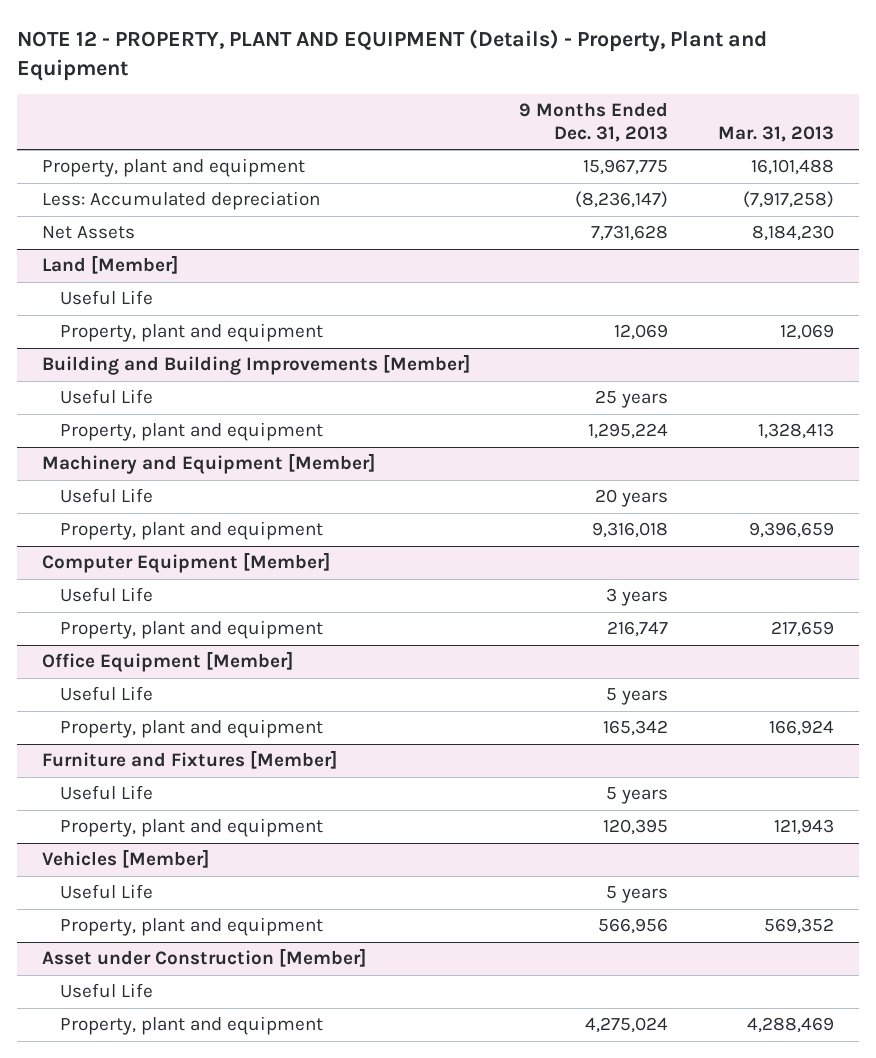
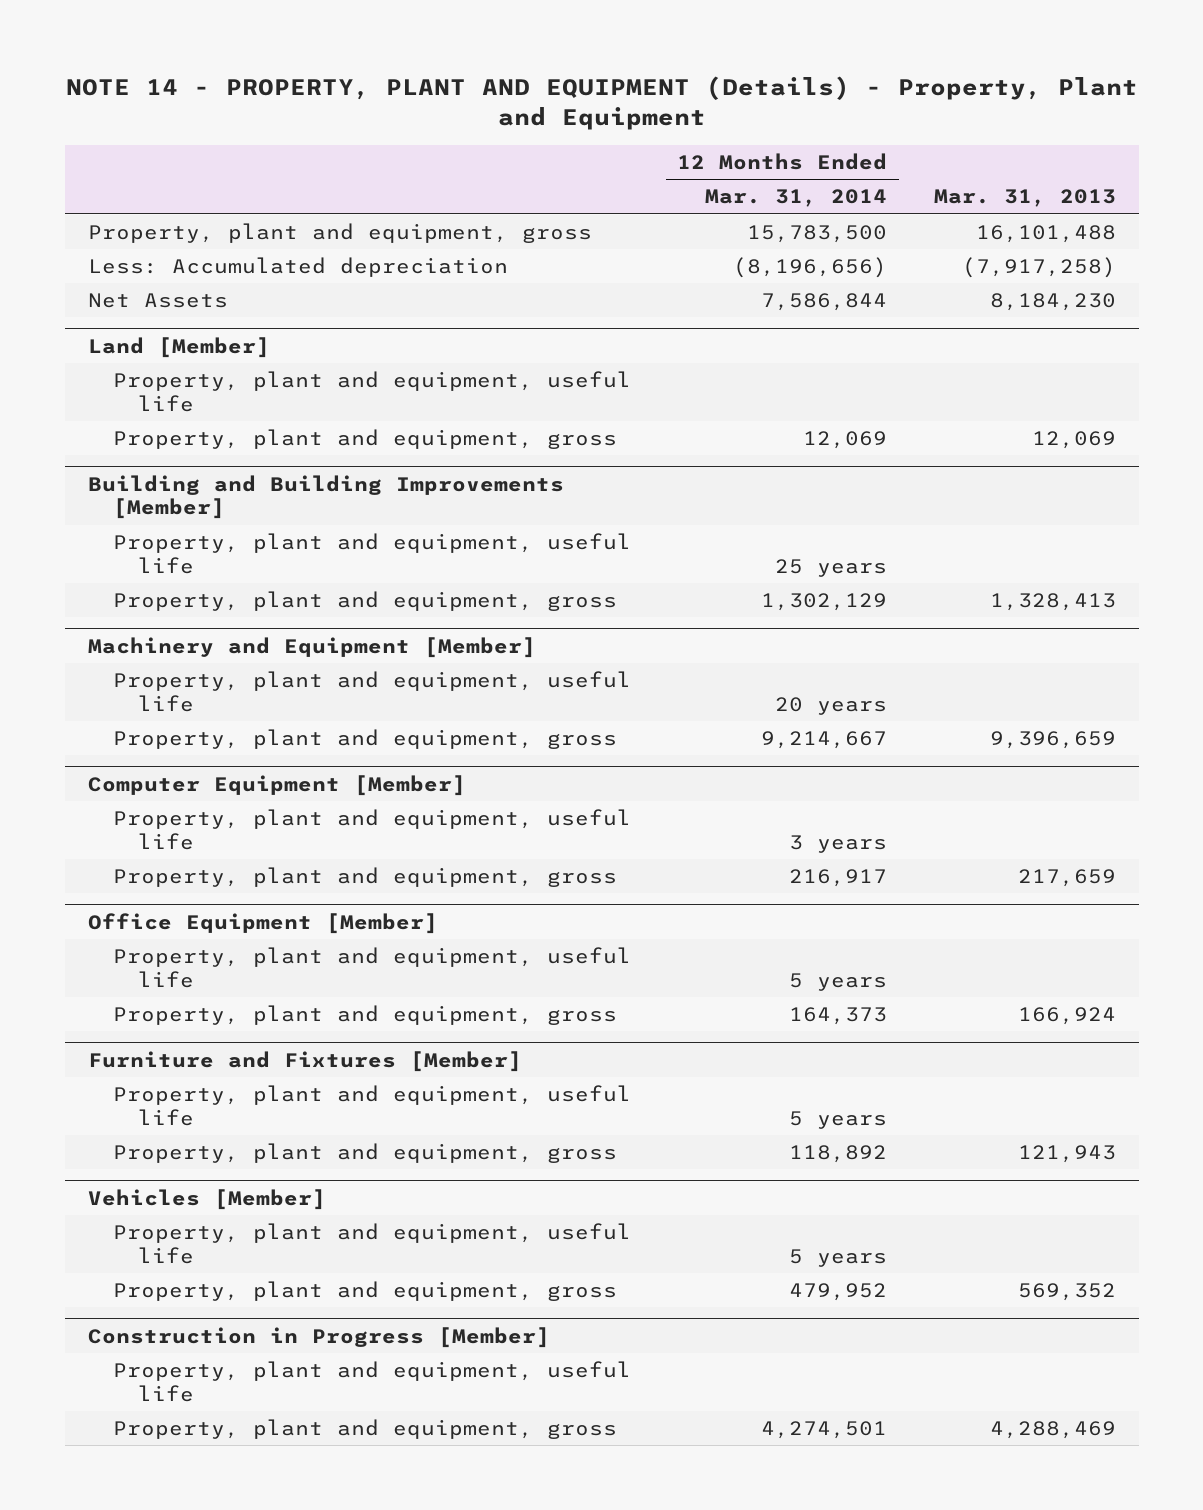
- NOTE 12 - PROPERTY, PLANT AND EQUIPMENT (Details) - Property, Plant and Equipment
+ NOTE 14 - PROPERTY, PLANT AND EQUIPMENT (Details) - Property, Plant and Equipment
- | 9 Months Ended Dec. 31, 2013 | Mar. 31, 2013
+ | 12 Months Ended Mar. 31, 2014 | Mar. 31, 2013
- Property, plant and equipment | 15,967,775 | 16,101,488
+ Property, plant and equipment, gross | 15,783,500 | 16,101,488
@ Land [Member]
- Useful Life
- Property, plant and equipment | 12,069 | 12,069
+ Property, plant and equipment, useful life
+ Property, plant and equipment, gross | 12,069 | 12,069
@ Building and Building Improvements [Member]
- Useful Life | 25 years |
- Property, plant and equipment | 1,295,224 | 1,328,413
+ Property, plant and equipment, useful life | 25 years |
+ Property, plant and equipment, gross | 1,302,129 | 1,328,413
@ Machinery and Equipment [Member]
- Useful Life | 20 years |
- Property, plant and equipment | 9,316,018 | 9,396,659
+ Property, plant and equipment, useful life | 20 years |
+ Property, plant and equipment, gross | 9,214,667 | 9,396,659
@ Computer Equipment [Member]
- Useful Life | 3 years |
- Property, plant and equipment | 216,747 | 217,659
+ Property, plant and equipment, useful life | 3 years |
+ Property, plant and equipment, gross | 216,917 | 217,659
@ Office Equipment [Member]
- Useful Life | 5 years |
- Property, plant and equipment | 165,342 | 166,924
+ Property, plant and equipment, useful life | 5 years |
+ Property, plant and equipment, gross | 164,373 | 166,924
@ Furniture and Fixtures [Member]
- Useful Life | 5 years |
- Property, plant and equipment | 120,395 | 121,943
+ Property, plant and equipment, useful life | 5 years |
+ Property, plant and equipment, gross | 118,892 | 121,943
@ Vehicles [Member]
- Useful Life | 5 years |
- Property, plant and equipment | 566,956 | 569,352
- Asset under Construction [Member]
- Useful Life
- Property, plant and equipment | 4,275,024 | 4,288,469
@ Vehicles [Member]
+ Property, plant and equipment, useful life | 5 years |
+ Property, plant and equipment, gross | 479,952 | 569,352
+ Construction in Progress [Member]
+ Property, plant and equipment, useful life
+ Property, plant and equipment, gross | 4,274,501 | 4,288,469

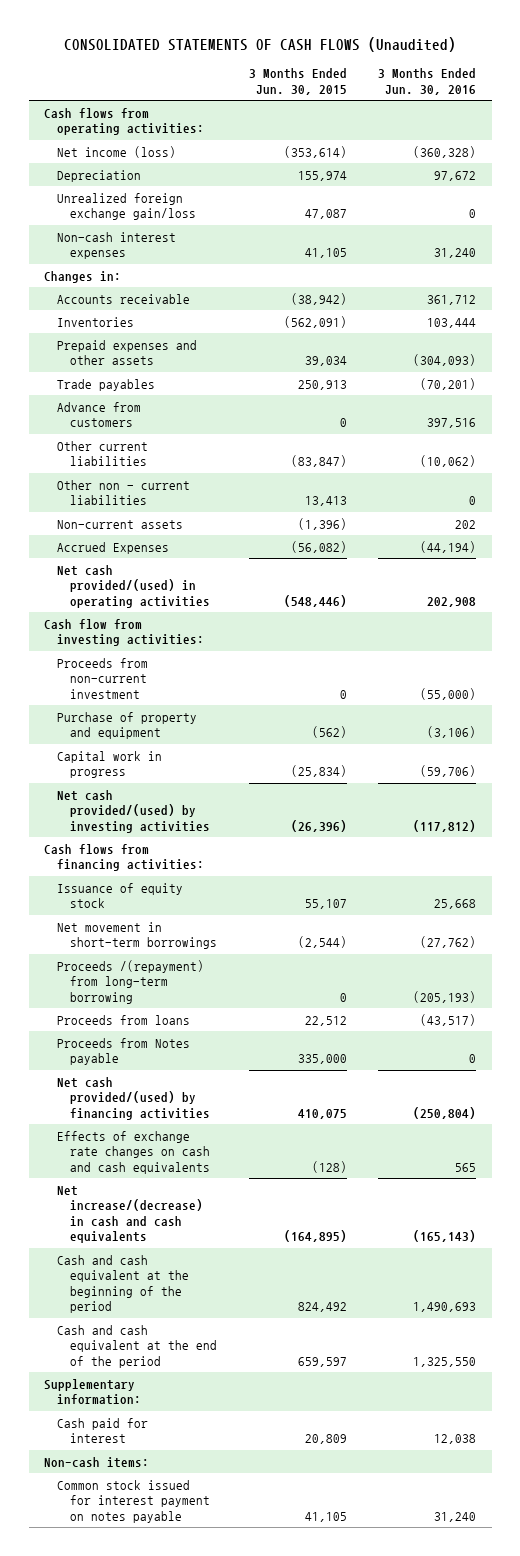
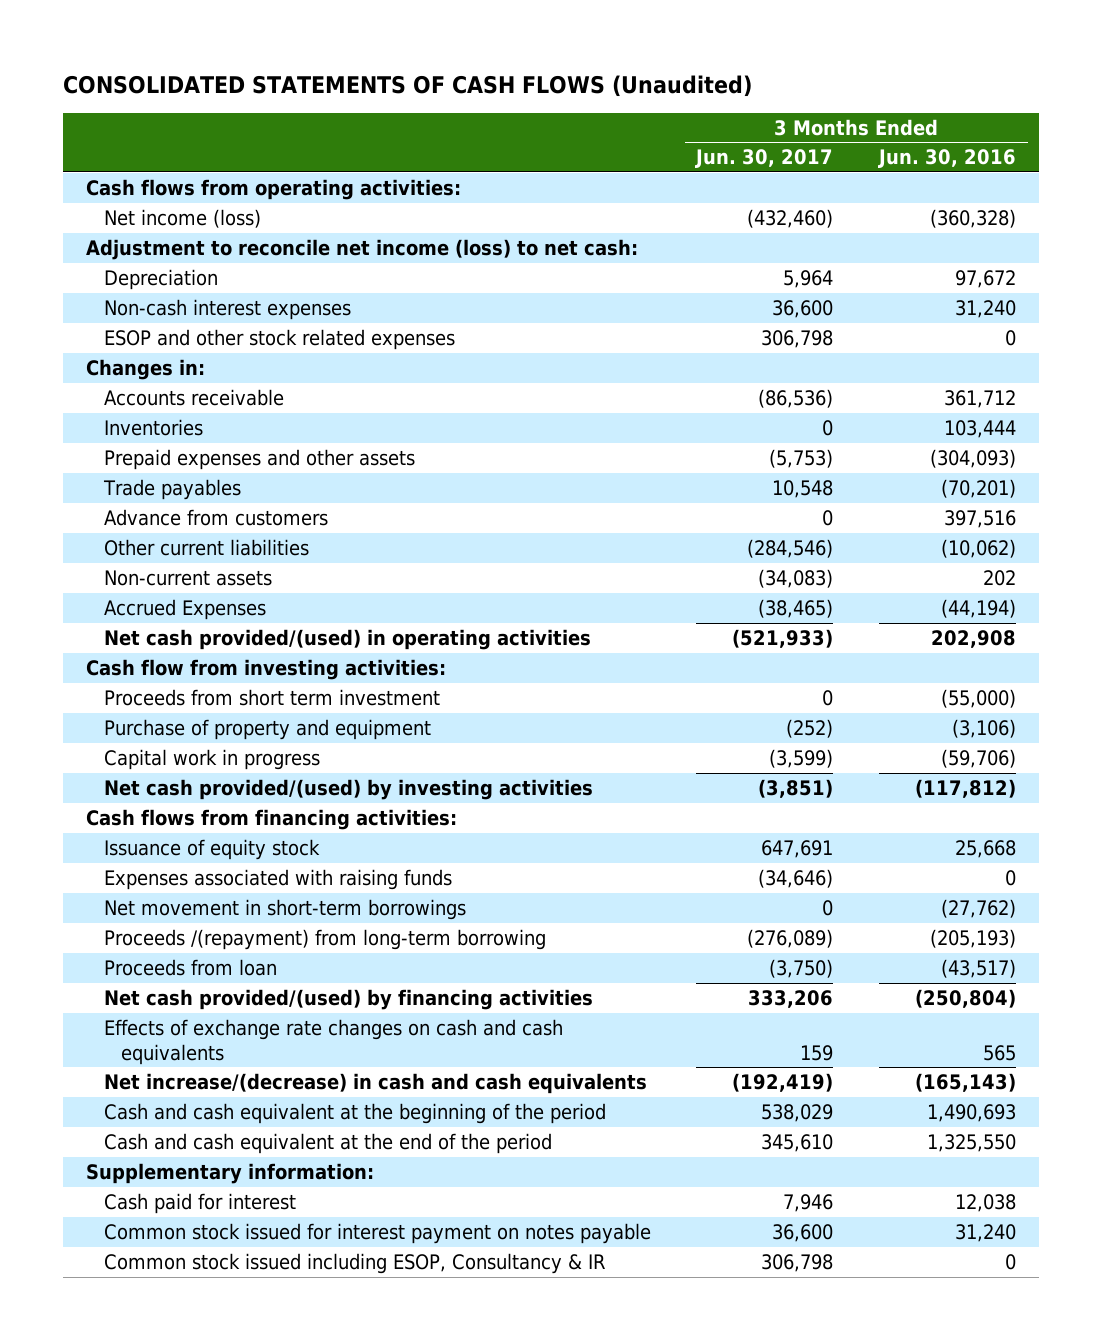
- | 3 Months Ended Jun. 30, 2015 | 3 Months Ended Jun. 30, 2016
+ | 3 Months Ended Jun. 30, 2017 | 3 Months Ended Jun. 30, 2016
+ Adjustment to reconcile net income (loss) to net cash:
- Unrealized foreign exchange gain/loss | 47,087 | 0
+ ESOP and other stock related expenses | 306,798 | 0
- Other non - current liabilities | 13,413 | 0
- Proceeds from non-current investment | 0 | (55,000)
+ Proceeds from short term investment | 0 | (55,000)
+ Expenses associated with raising funds | (34,646) | 0
- Proceeds from loans | 22,512 | (43,517)
- Proceeds from Notes payable | 335,000 | 0
+ Proceeds from loan | (3,750) | (43,517)
- Non-cash items:
+ Common stock issued including ESOP, Consultancy & IR | 306,798 | 0

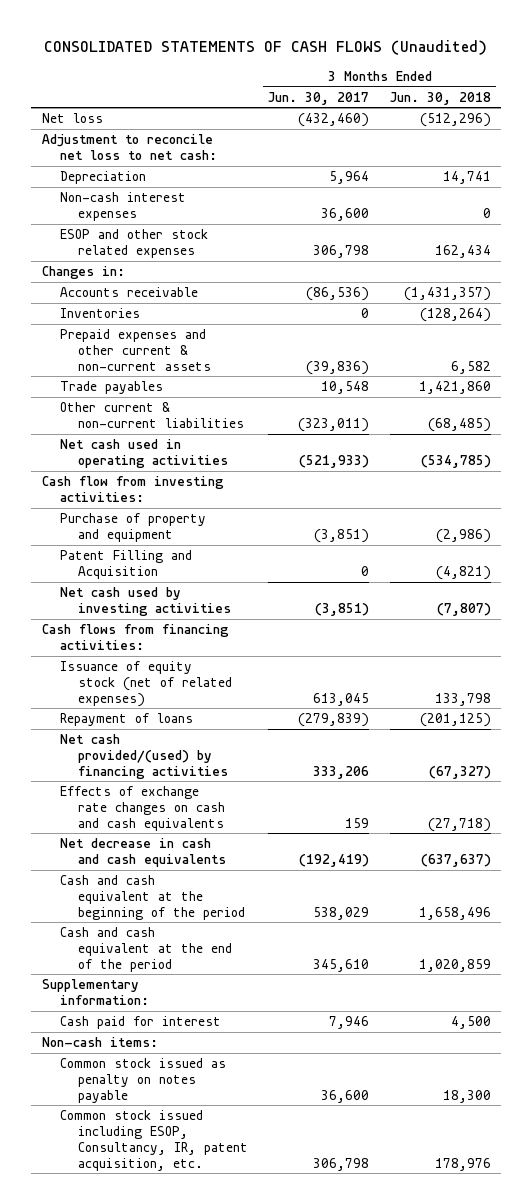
- | 3 Months Ended Jun. 30, 2017 | 3 Months Ended Jun. 30, 2016
+ | 3 Months Ended Jun. 30, 2017 | 3 Months Ended Jun. 30, 2018
- Cash flows from operating activities:
- Net income (loss) | (432,460) | (360,328)
- Adjustment to reconcile net income (loss) to net cash:
+ Net loss | (432,460) | (512,296)
+ Adjustment to reconcile net loss to net cash:
- Prepaid expenses and other assets | (5,753) | (304,093)
+ Prepaid expenses and other current & non-current assets | (39,836) | 6,582
- Advance from customers | 0 | 397,516
- Other current liabilities | (284,546) | (10,062)
- Non-current assets | (34,083) | 202
- Accrued Expenses | (38,465) | (44,194)
- Net cash provided/(used) in operating activities | (521,933) | 202,908
+ Other current & non-current liabilities | (323,011) | (68,485)
+ Net cash used in operating activities | (521,933) | (534,785)
- Proceeds from short term investment | 0 | (55,000)
- Purchase of property and equipment | (252) | (3,106)
- Capital work in progress | (3,599) | (59,706)
- Net cash provided/(used) by investing activities | (3,851) | (117,812)
+ Purchase of property and equipment | (3,851) | (2,986)
+ Patent Filling and Acquisition | 0 | (4,821)
+ Net cash used by investing activities | (3,851) | (7,807)
- Issuance of equity stock | 647,691 | 25,668
- Expenses associated with raising funds | (34,646) | 0
- Net movement in short-term borrowings | 0 | (27,762)
- Proceeds /(repayment) from long-term borrowing | (276,089) | (205,193)
- Proceeds from loan | (3,750) | (43,517)
+ Issuance of equity stock (net of related expenses) | 613,045 | 133,798
+ Repayment of loans | (279,839) | (201,125)
- Net increase/(decrease) in cash and cash equivalents | (192,419) | (165,143)
+ Net decrease in cash and cash equivalents | (192,419) | (637,637)
- Common stock issued for interest payment on notes payable | 36,600 | 31,240
- Common stock issued including ESOP, Consultancy & IR | 306,798 | 0
+ Non-cash items:
+ Common stock issued as penalty on notes payable | 36,600 | 18,300
+ Common stock issued including ESOP, Consultancy, IR, patent acquisition, etc. | 306,798 | 178,976

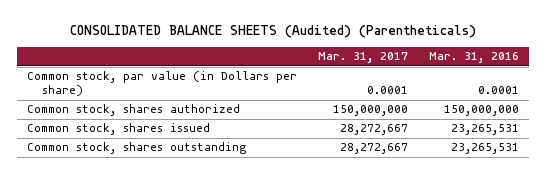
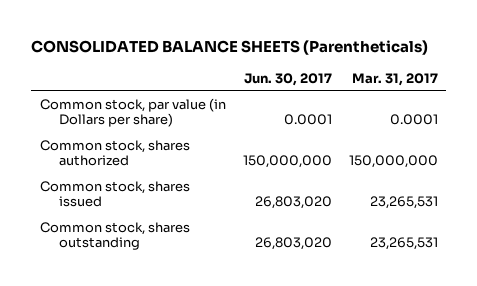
- CONSOLIDATED BALANCE SHEETS (Audited) (Parentheticals)
+ CONSOLIDATED BALANCE SHEETS (Parentheticals)
- | Mar. 31, 2017 | Mar. 31, 2016
+ | Jun. 30, 2017 | Mar. 31, 2017
- Common stock, shares issued | 28,272,667 | 23,265,531
- Common stock, shares outstanding | 28,272,667 | 23,265,531
+ Common stock, shares issued | 26,803,020 | 23,265,531
+ Common stock, shares outstanding | 26,803,020 | 23,265,531

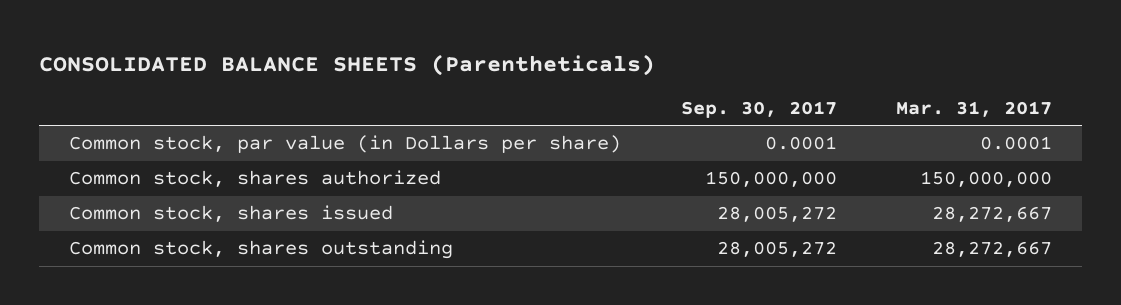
- | Jun. 30, 2017 | Mar. 31, 2017
+ | Sep. 30, 2017 | Mar. 31, 2017
- Common stock, shares issued | 26,803,020 | 23,265,531
- Common stock, shares outstanding | 26,803,020 | 23,265,531
+ Common stock, shares issued | 28,005,272 | 28,272,667
+ Common stock, shares outstanding | 28,005,272 | 28,272,667

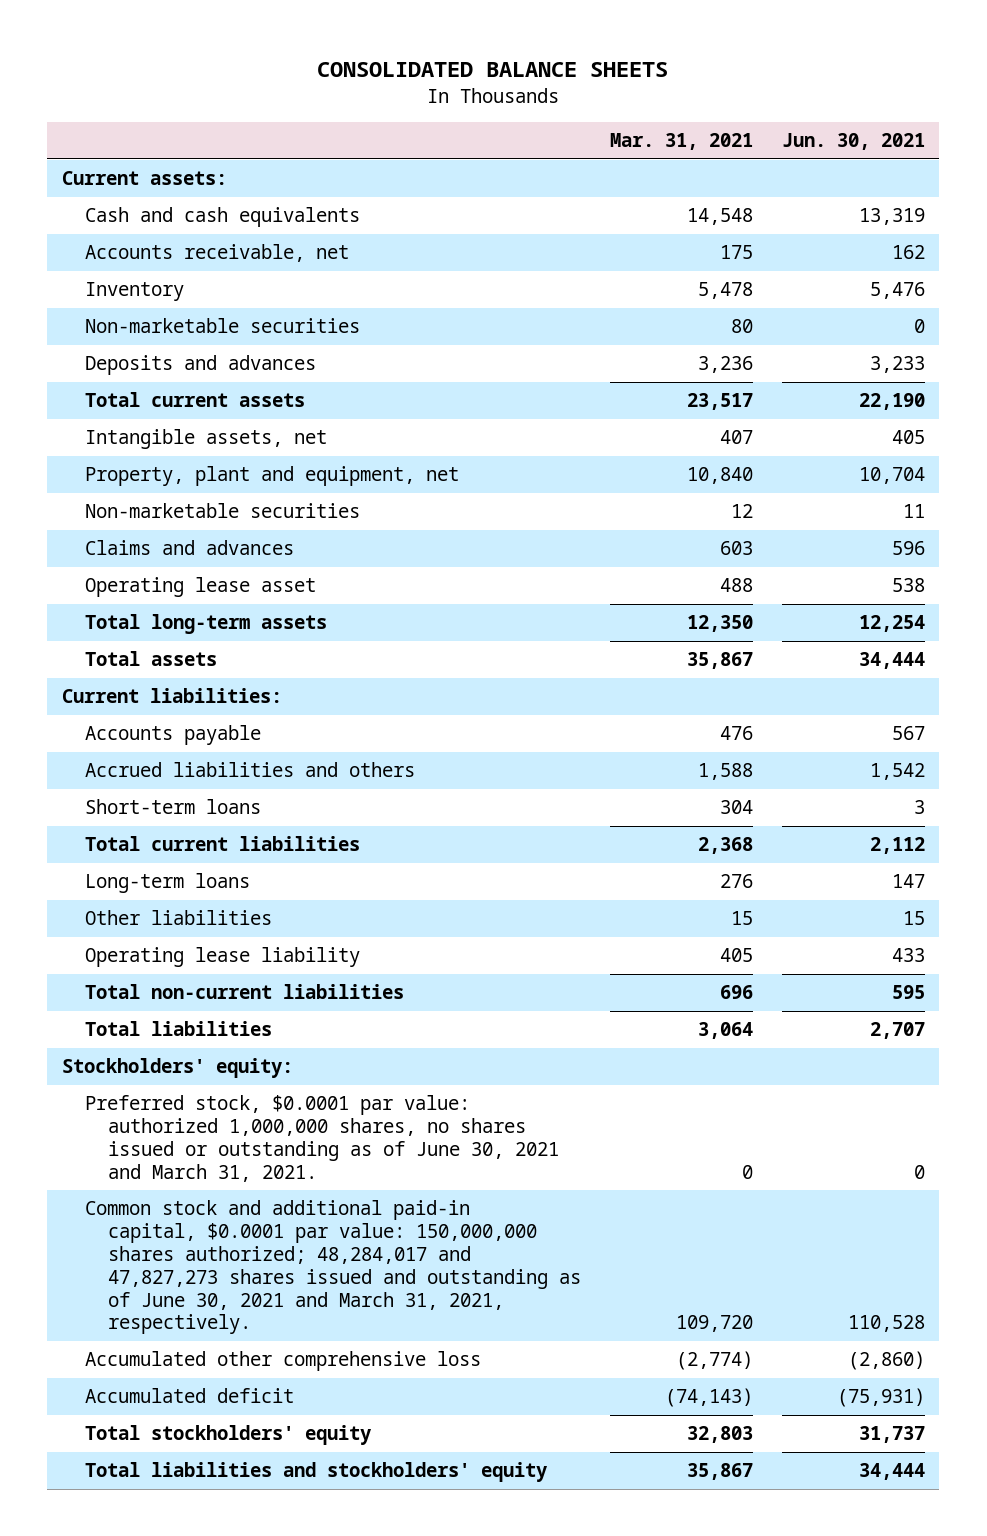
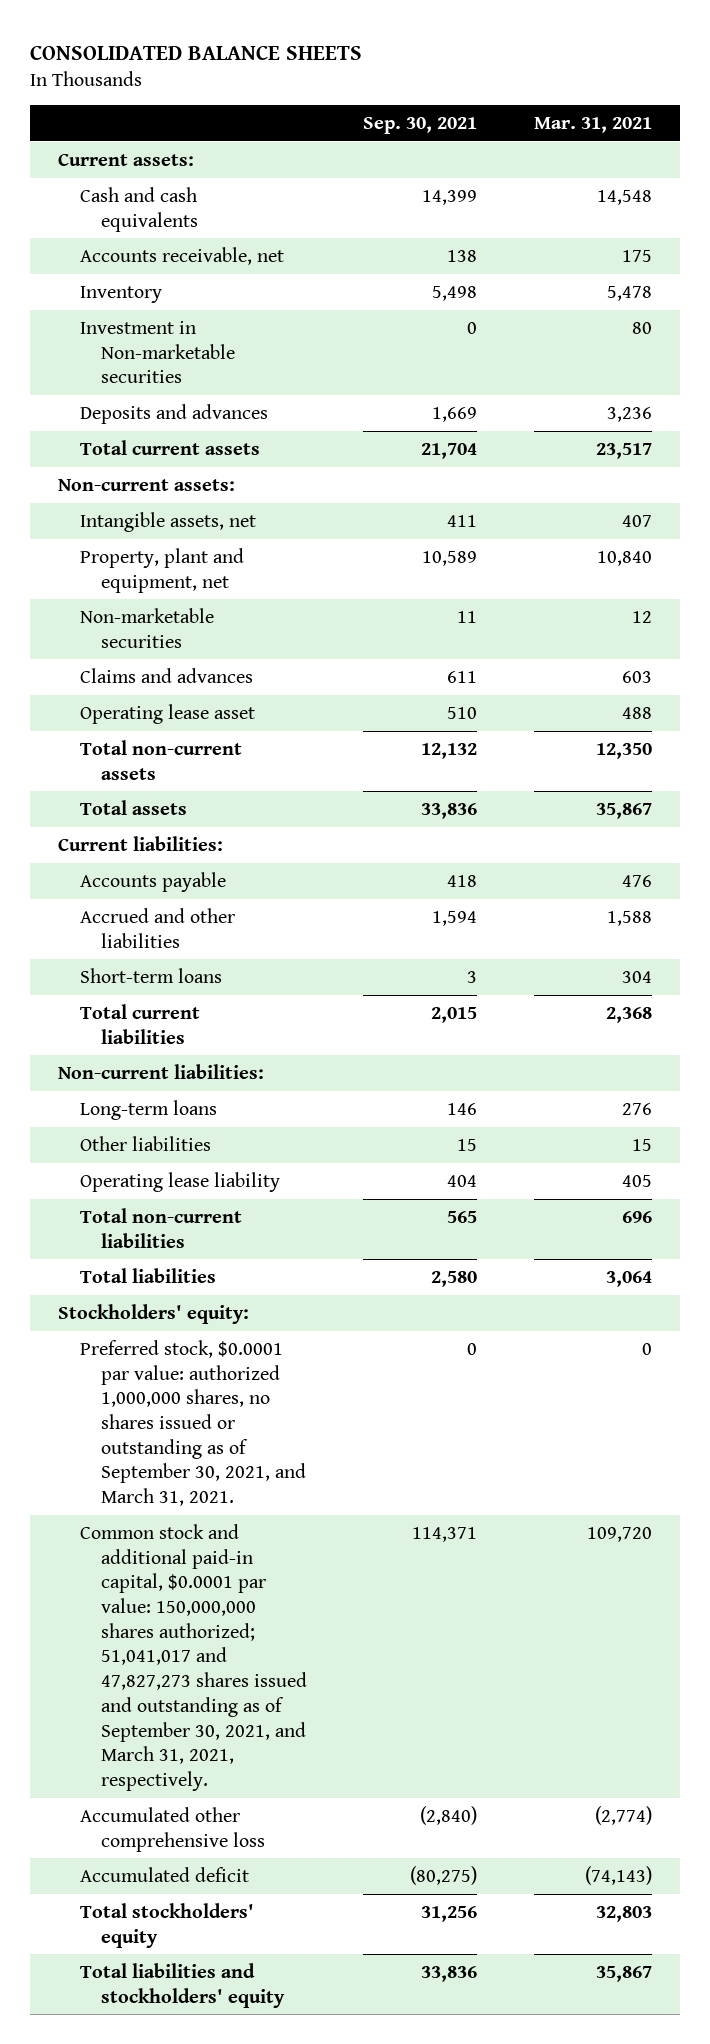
- | Mar. 31, 2021 | Jun. 30, 2021
+ | Sep. 30, 2021 | Mar. 31, 2021
- Non-marketable securities | 80 | 0
+ Investment in Non-marketable securities | 0 | 80
+ Non-current assets:
- Total long-term assets | 12,350 | 12,254
+ Total non-current assets | 12,132 | 12,350
- Accrued liabilities and others | 1,588 | 1,542
+ Accrued and other liabilities | 1,594 | 1,588
+ Non-current liabilities:
- Preferred stock, $0.0001 par value: authorized 1,000,000 shares, no shares issued or outstanding as of June 30, 2021 and March 31, 2021. | 0 | 0
- Common stock and additional paid-in capital, $0.0001 par value: 150,000,000 shares authorized; 48,284,017 and 47,827,273 shares issued and outstanding as of June 30, 2021 and March 31, 2021, respectively. | 109,720 | 110,528
+ Preferred stock, $0.0001 par value: authorized 1,000,000 shares, no shares issued or outstanding as of September 30, 2021, and March 31, 2021. | 0 | 0
+ Common stock and additional paid-in capital, $0.0001 par value: 150,000,000 shares authorized; 51,041,017 and 47,827,273 shares issued and outstanding as of September 30, 2021, and March 31, 2021, respectively. | 114,371 | 109,720

